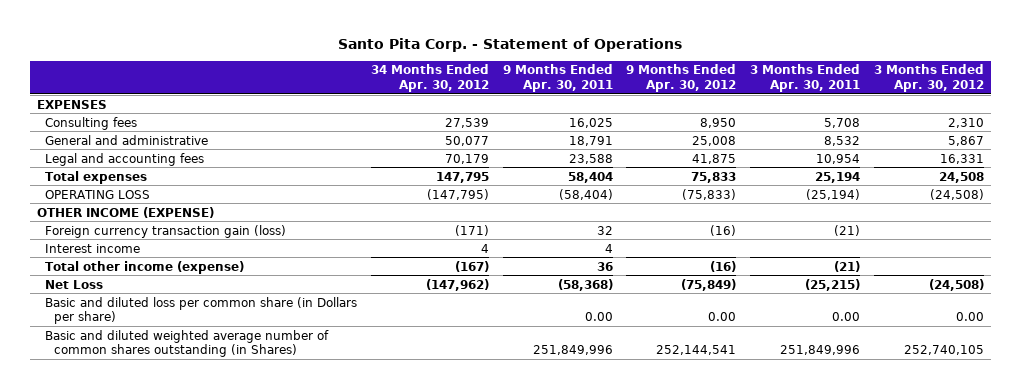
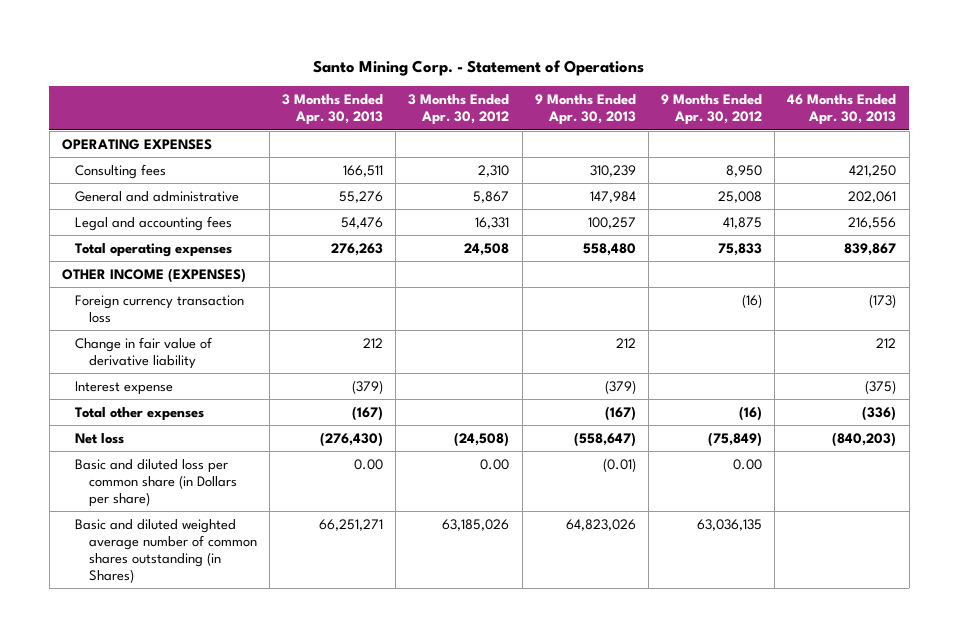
- Santo Pita Corp. - Statement of Operations
+ Santo Mining Corp. - Statement of Operations
- | 34 Months Ended Apr. 30, 2012 | 9 Months Ended Apr. 30, 2011 | 9 Months Ended Apr. 30, 2012 | 3 Months Ended Apr. 30, 2011 | 3 Months Ended Apr. 30, 2012
+ | 3 Months Ended Apr. 30, 2013 | 3 Months Ended Apr. 30, 2012 | 9 Months Ended Apr. 30, 2013 | 9 Months Ended Apr. 30, 2012 | 46 Months Ended Apr. 30, 2013
- EXPENSES
+ OPERATING EXPENSES
- Total expenses | 147,795 | 58,404 | 75,833 | 25,194 | 24,508
- OPERATING LOSS | (147,795) | (58,404) | (75,833) | (25,194) | (24,508)
- OTHER INCOME (EXPENSE)
- Foreign currency transaction gain (loss) | (171) | 32 | (16) | (21) |
- Interest income | 4 | 4 | | |
- Total other income (expense) | (167) | 36 | (16) | (21) |
- Net Loss | (147,962) | (58,368) | (75,849) | (25,215) | (24,508)
+ Total operating expenses | 276,263 | 24,508 | 558,480 | 75,833 | 839,867
+ OTHER INCOME (EXPENSES)
+ Foreign currency transaction loss | | | | (16) | (173)
+ Change in fair value of derivative liability | 212 | | 212 | | 212
+ Interest expense | (379) | | (379) | | (375)
+ Total other expenses | (167) | | (167) | (16) | (336)
+ Net loss | (276,430) | (24,508) | (558,647) | (75,849) | (840,203)
- Basic and diluted weighted average number of common shares outstanding (in Shares) | | 251,849,996 | 252,144,541 | 251,849,996 | 252,740,105
+ Basic and diluted weighted average number of common shares outstanding (in Shares) | 66,251,271 | 63,185,026 | 64,823,026 | 63,036,135 |

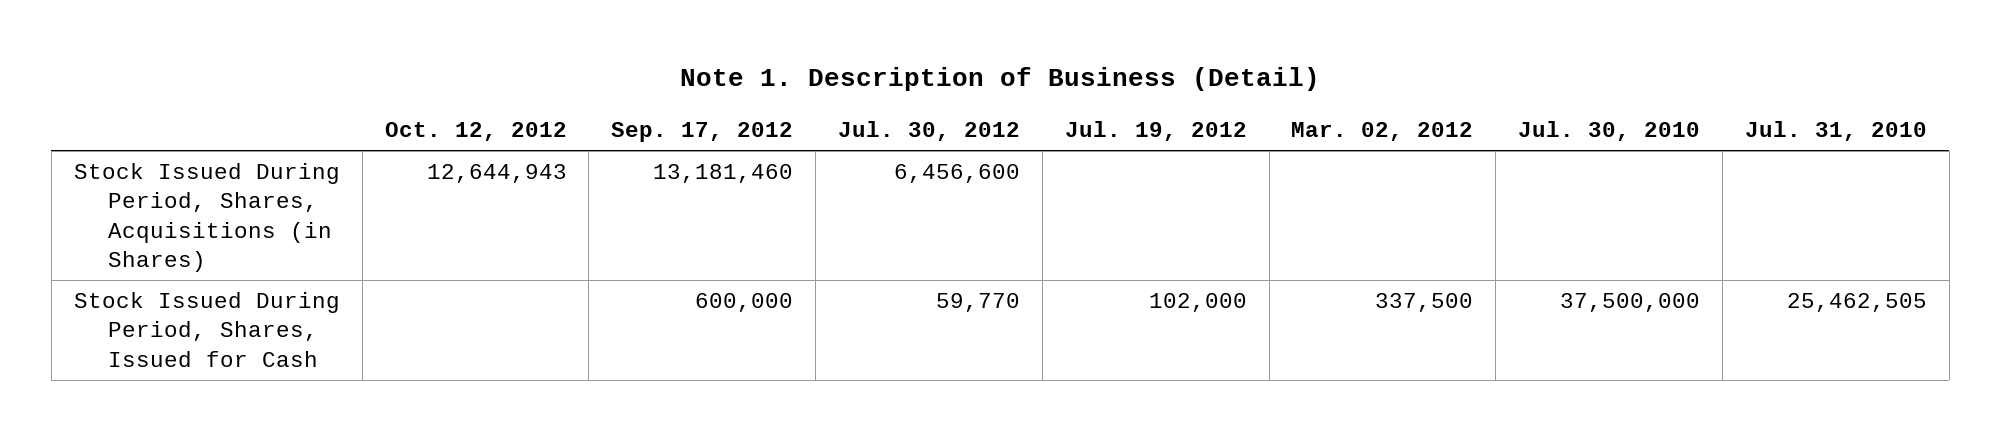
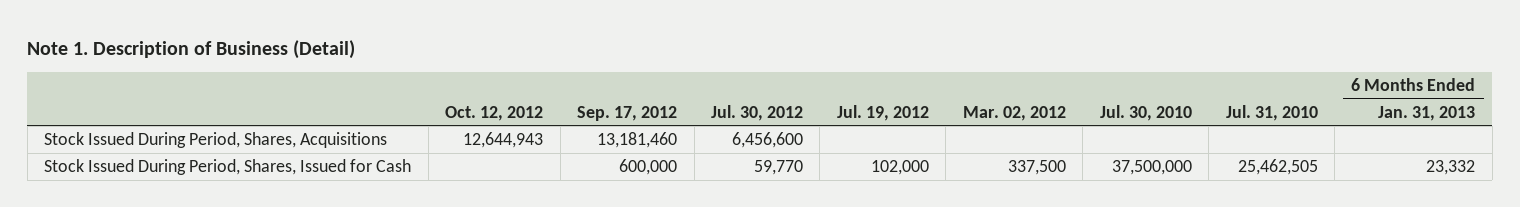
- | Oct. 12, 2012 | Sep. 17, 2012 | Jul. 30, 2012 | Jul. 19, 2012 | Mar. 02, 2012 | Jul. 30, 2010 | Jul. 31, 2010
+ | Oct. 12, 2012 | Sep. 17, 2012 | Jul. 30, 2012 | Jul. 19, 2012 | Mar. 02, 2012 | Jul. 30, 2010 | Jul. 31, 2010 | 6 Months Ended Jan. 31, 2013
- Stock Issued During Period, Shares, Acquisitions (in Shares) | 12,644,943 | 13,181,460 | 6,456,600 | | | |
+ Stock Issued During Period, Shares, Acquisitions | 12,644,943 | 13,181,460 | 6,456,600 | | | | |

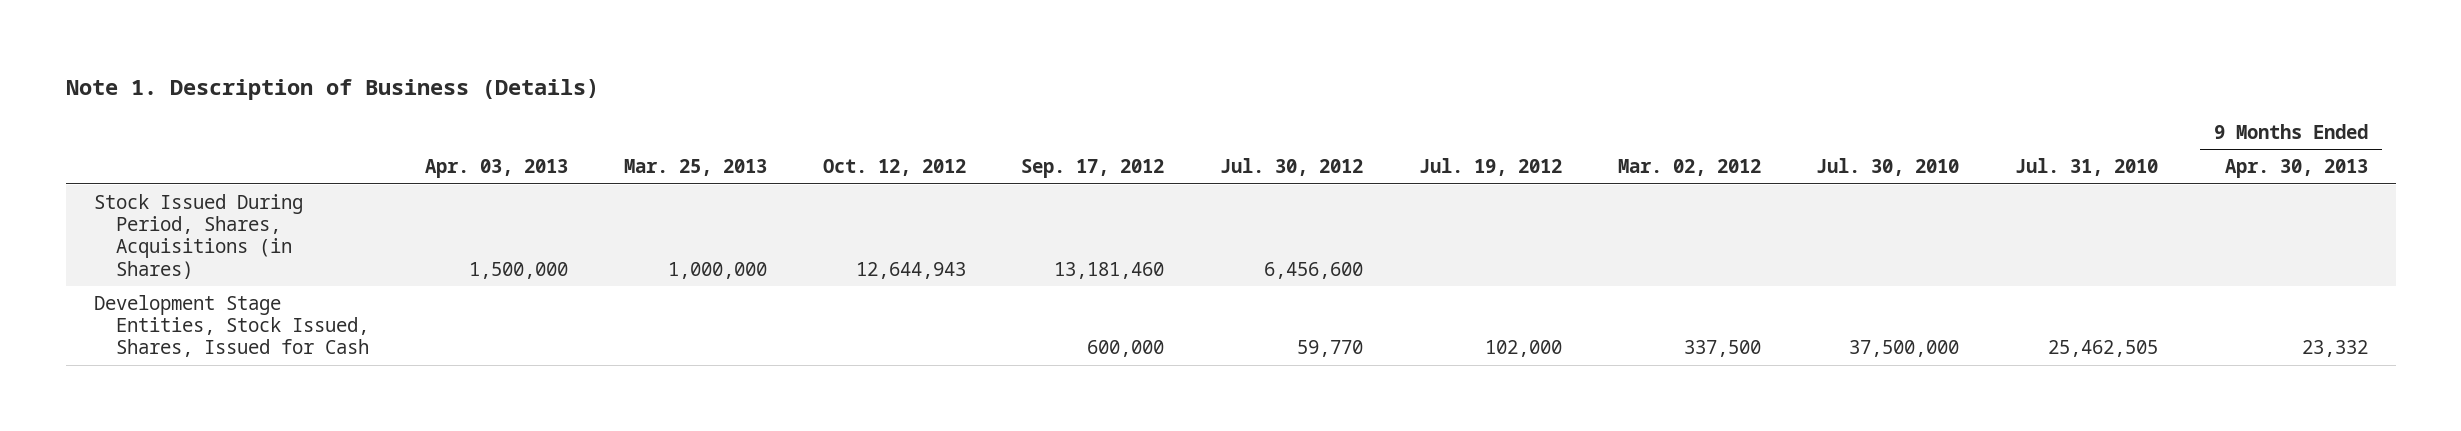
- Note 1. Description of Business (Detail)
+ Note 1. Description of Business (Details)
- | Oct. 12, 2012 | Sep. 17, 2012 | Jul. 30, 2012 | Jul. 19, 2012 | Mar. 02, 2012 | Jul. 30, 2010 | Jul. 31, 2010 | 6 Months Ended Jan. 31, 2013
+ | Apr. 03, 2013 | Mar. 25, 2013 | Oct. 12, 2012 | Sep. 17, 2012 | Jul. 30, 2012 | Jul. 19, 2012 | Mar. 02, 2012 | Jul. 30, 2010 | Jul. 31, 2010 | 9 Months Ended Apr. 30, 2013
- Stock Issued During Period, Shares, Acquisitions | 12,644,943 | 13,181,460 | 6,456,600 | | | | |
- Stock Issued During Period, Shares, Issued for Cash | | 600,000 | 59,770 | 102,000 | 337,500 | 37,500,000 | 25,462,505 | 23,332
+ Stock Issued During Period, Shares, Acquisitions (in Shares) | 1,500,000 | 1,000,000 | 12,644,943 | 13,181,460 | 6,456,600 | | | | |
+ Development Stage Entities, Stock Issued, Shares, Issued for Cash | | | | 600,000 | 59,770 | 102,000 | 337,500 | 37,500,000 | 25,462,505 | 23,332

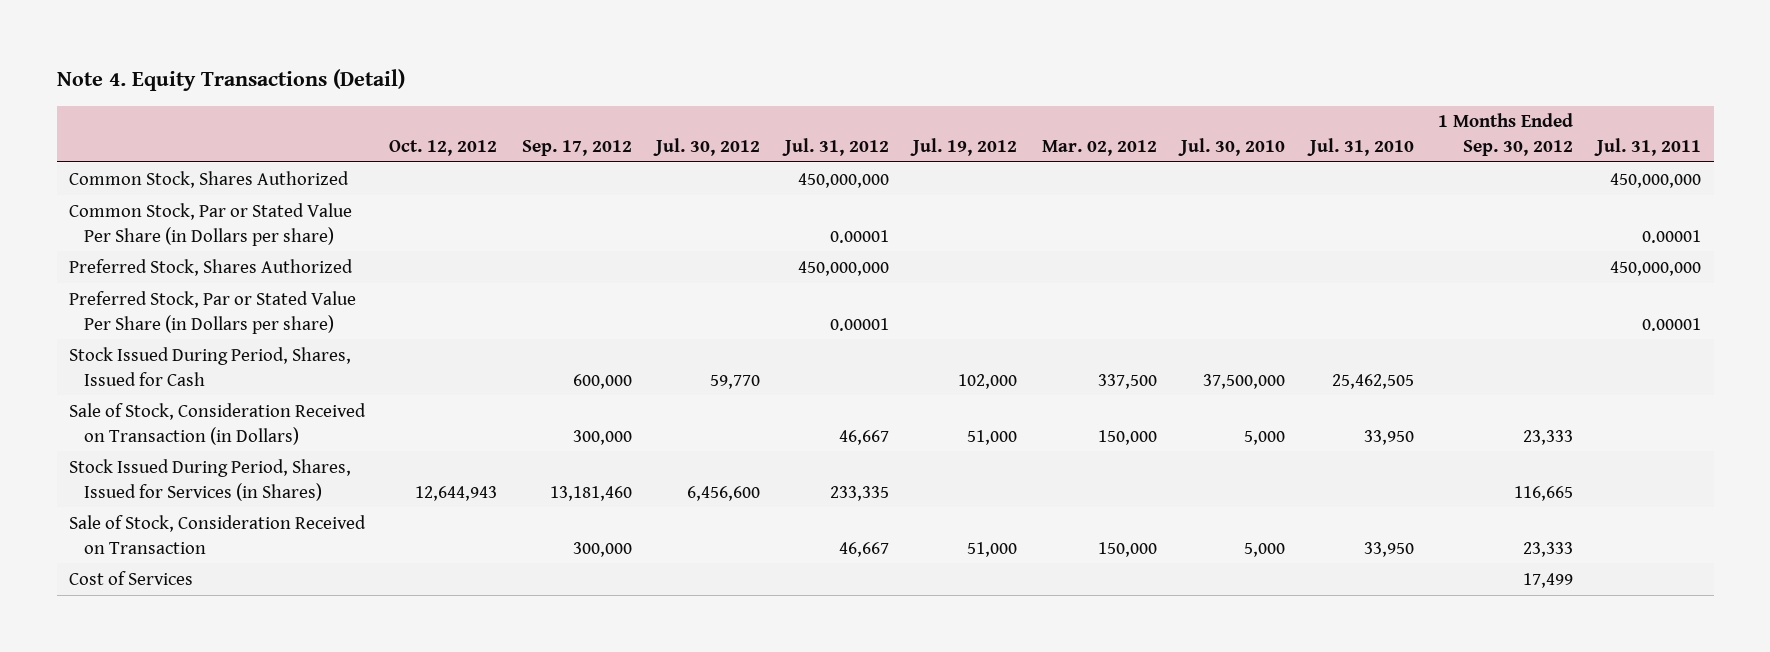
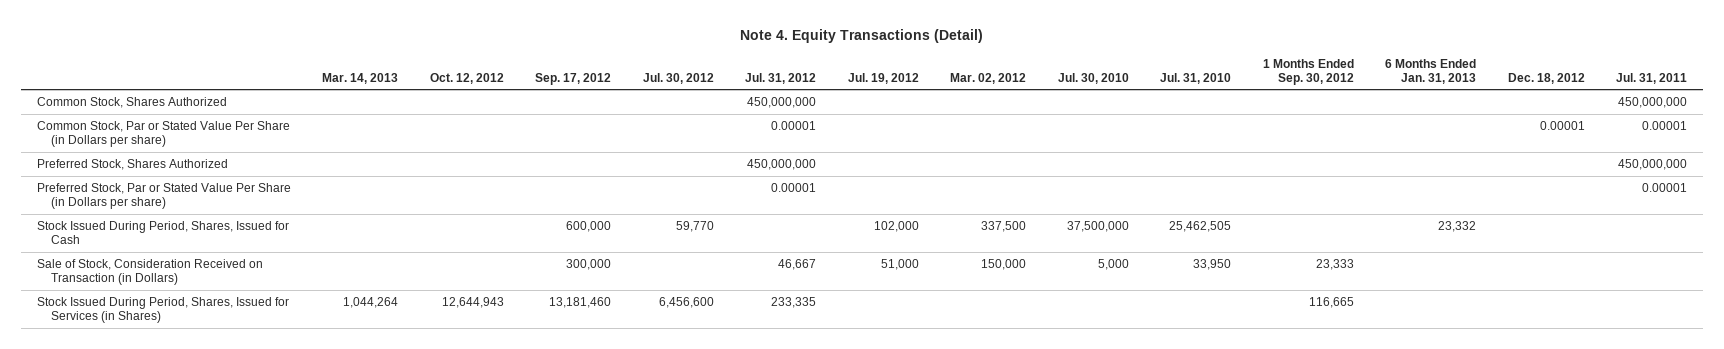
- | Oct. 12, 2012 | Sep. 17, 2012 | Jul. 30, 2012 | Jul. 31, 2012 | Jul. 19, 2012 | Mar. 02, 2012 | Jul. 30, 2010 | Jul. 31, 2010 | 1 Months Ended Sep. 30, 2012 | Jul. 31, 2011
+ | Mar. 14, 2013 | Oct. 12, 2012 | Sep. 17, 2012 | Jul. 30, 2012 | Jul. 31, 2012 | Jul. 19, 2012 | Mar. 02, 2012 | Jul. 30, 2010 | Jul. 31, 2010 | 1 Months Ended Sep. 30, 2012 | 6 Months Ended Jan. 31, 2013 | Dec. 18, 2012 | Jul. 31, 2011
- Sale of Stock, Consideration Received on Transaction | | 300,000 | | 46,667 | 51,000 | 150,000 | 5,000 | 33,950 | 23,333 |
- Cost of Services | | | | | | | | | 17,499 |

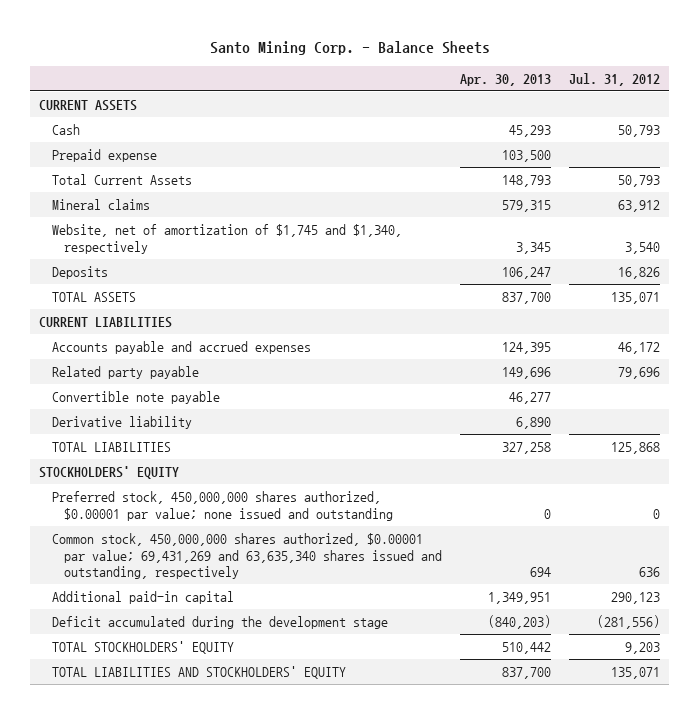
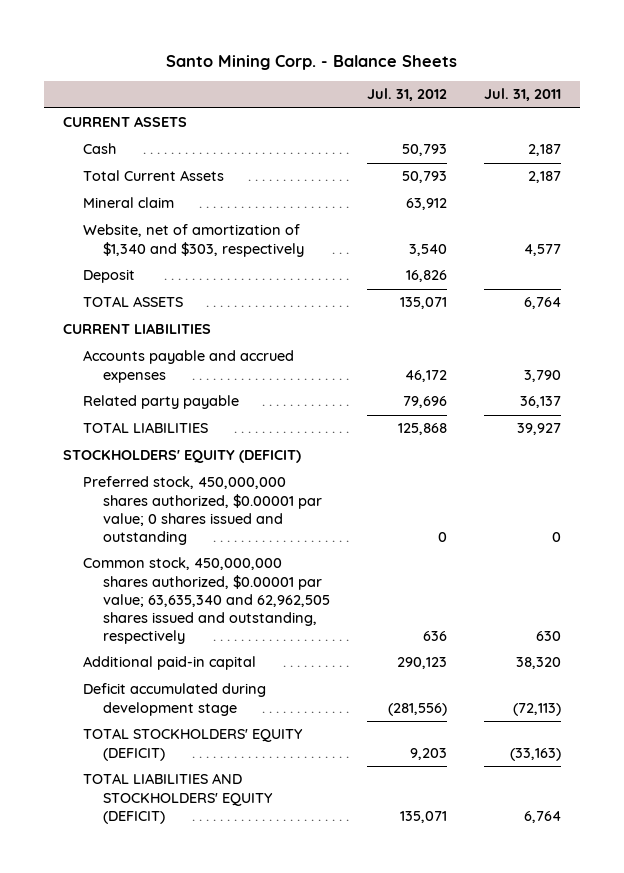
- | Apr. 30, 2013 | Jul. 31, 2012
+ | Jul. 31, 2012 | Jul. 31, 2011
- Prepaid expense | 103,500 |
- Mineral claims | 579,315 | 63,912
- Website, net of amortization of $1,745 and $1,340, respectively | 3,345 | 3,540
- Deposits | 106,247 | 16,826
+ Mineral claim | 63,912 |
+ Website, net of amortization of $1,340 and $303, respectively | 3,540 | 4,577
+ Deposit | 16,826 |
- Convertible note payable | 46,277 |
- Derivative liability | 6,890 |
- STOCKHOLDERS' EQUITY
- Preferred stock, 450,000,000 shares authorized, $0.00001 par value; none issued and outstanding | 0 | 0
- Common stock, 450,000,000 shares authorized, $0.00001 par value; 69,431,269 and 63,635,340 shares issued and outstanding, respectively | 694 | 636
+ STOCKHOLDERS' EQUITY (DEFICIT)
+ Preferred stock, 450,000,000 shares authorized, $0.00001 par value; 0 shares issued and outstanding | 0 | 0
+ Common stock, 450,000,000 shares authorized, $0.00001 par value; 63,635,340 and 62,962,505 shares issued and outstanding, respectively | 636 | 630
- Deficit accumulated during the development stage | (840,203) | (281,556)
- TOTAL STOCKHOLDERS' EQUITY | 510,442 | 9,203
- TOTAL LIABILITIES AND STOCKHOLDERS' EQUITY | 837,700 | 135,071
+ Deficit accumulated during development stage | (281,556) | (72,113)
+ TOTAL STOCKHOLDERS' EQUITY (DEFICIT) | 9,203 | (33,163)
+ TOTAL LIABILITIES AND STOCKHOLDERS' EQUITY (DEFICIT) | 135,071 | 6,764

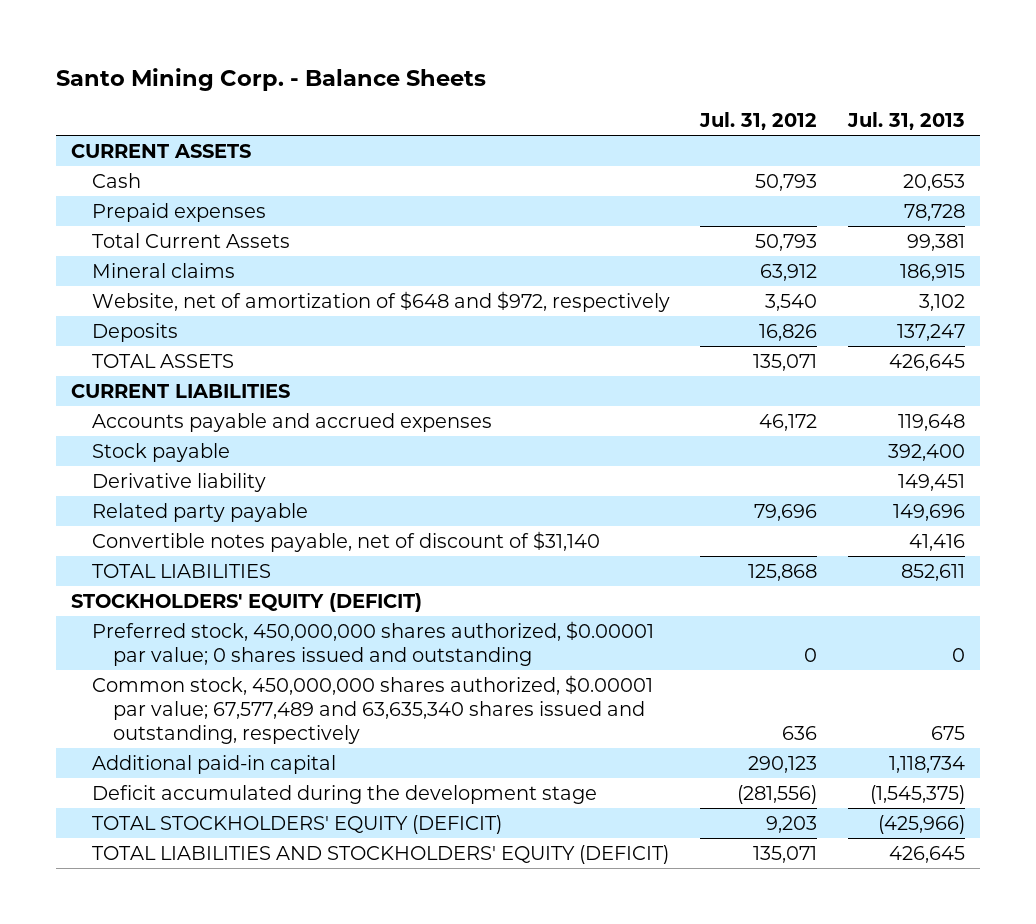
- | Jul. 31, 2012 | Jul. 31, 2011
+ | Jul. 31, 2012 | Jul. 31, 2013
+ Prepaid expenses | | 78,728
- Mineral claim | 63,912 |
- Website, net of amortization of $1,340 and $303, respectively | 3,540 | 4,577
- Deposit | 16,826 |
+ Mineral claims | 63,912 | 186,915
+ Website, net of amortization of $648 and $972, respectively | 3,540 | 3,102
+ Deposits | 16,826 | 137,247
+ Stock payable | | 392,400
+ Derivative liability | | 149,451
+ Convertible notes payable, net of discount of $31,140 | | 41,416
- Common stock, 450,000,000 shares authorized, $0.00001 par value; 63,635,340 and 62,962,505 shares issued and outstanding, respectively | 636 | 630
+ Common stock, 450,000,000 shares authorized, $0.00001 par value; 67,577,489 and 63,635,340 shares issued and outstanding, respectively | 636 | 675
- Deficit accumulated during development stage | (281,556) | (72,113)
+ Deficit accumulated during the development stage | (281,556) | (1,545,375)

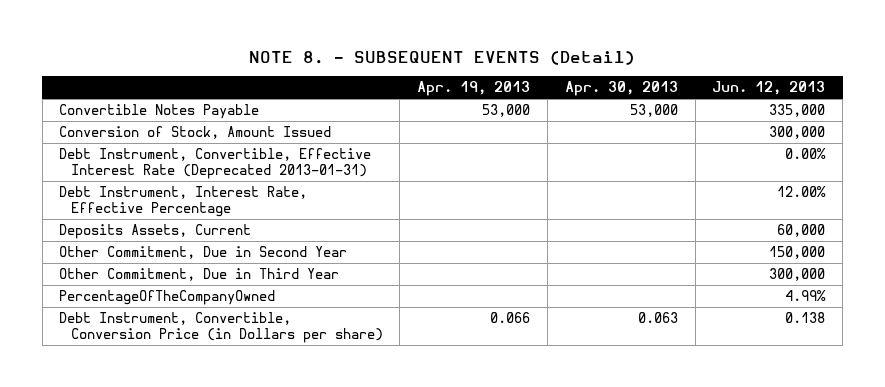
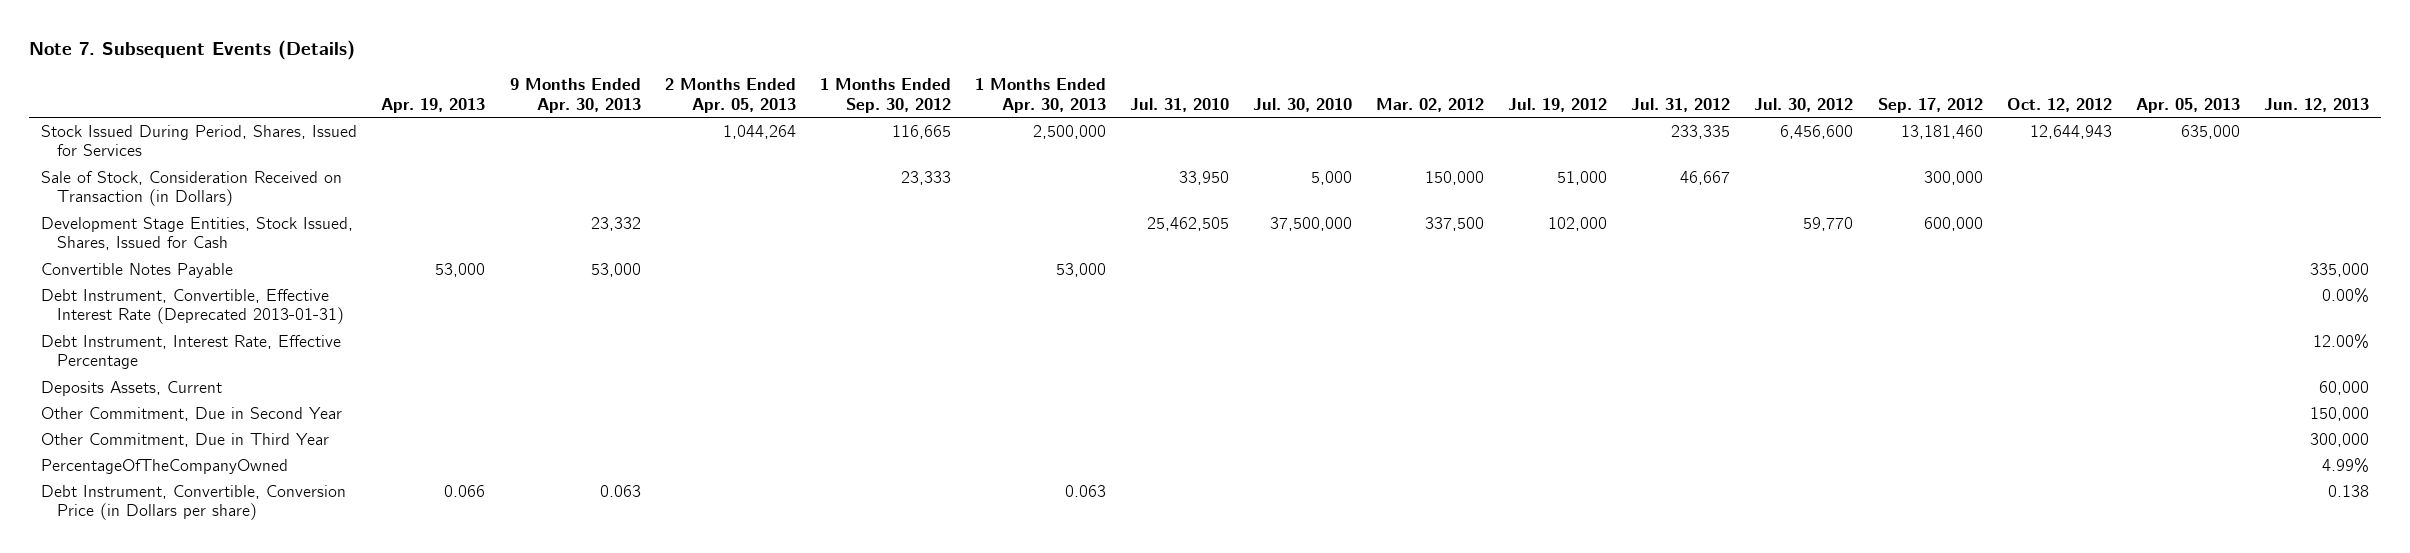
- NOTE 8. - SUBSEQUENT EVENTS (Detail)
+ Note 7. Subsequent Events (Details)
- | Apr. 19, 2013 | Apr. 30, 2013 | Jun. 12, 2013
+ | Apr. 19, 2013 | 9 Months Ended Apr. 30, 2013 | 2 Months Ended Apr. 05, 2013 | 1 Months Ended Sep. 30, 2012 | 1 Months Ended Apr. 30, 2013 | Jul. 31, 2010 | Jul. 30, 2010 | Mar. 02, 2012 | Jul. 19, 2012 | Jul. 31, 2012 | Jul. 30, 2012 | Sep. 17, 2012 | Oct. 12, 2012 | Apr. 05, 2013 | Jun. 12, 2013
+ Stock Issued During Period, Shares, Issued for Services | | | 1,044,264 | 116,665 | 2,500,000 | | | | | 233,335 | 6,456,600 | 13,181,460 | 12,644,943 | 635,000 |
+ Sale of Stock, Consideration Received on Transaction (in Dollars) | | | | 23,333 | | 33,950 | 5,000 | 150,000 | 51,000 | 46,667 | | 300,000 | | |
+ Development Stage Entities, Stock Issued, Shares, Issued for Cash | | 23,332 | | | | 25,462,505 | 37,500,000 | 337,500 | 102,000 | | 59,770 | 600,000 | | |
- Conversion of Stock, Amount Issued | | | 300,000

